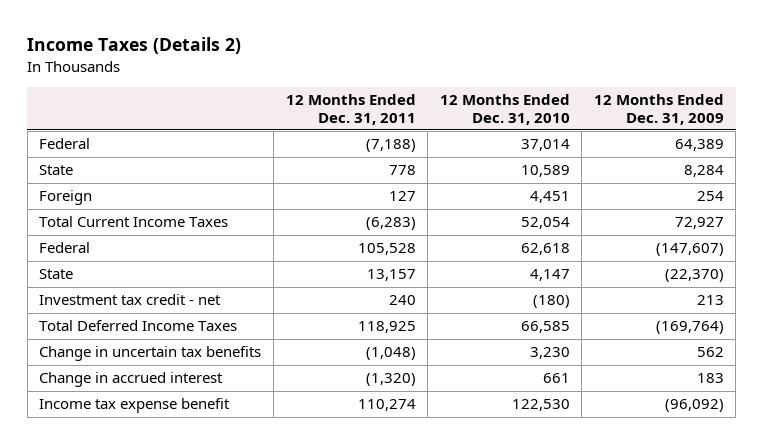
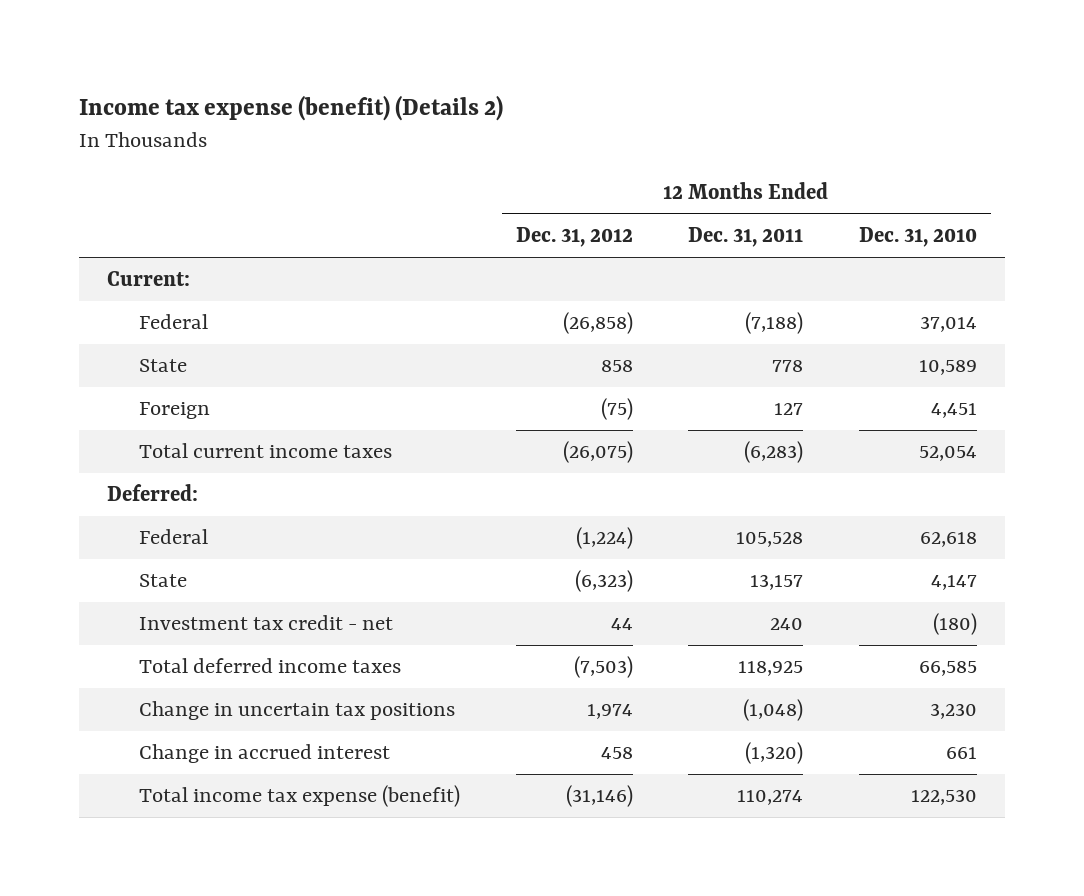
- Income Taxes (Details 2)
+ Income tax expense (benefit) (Details 2)
- | 12 Months Ended Dec. 31, 2011 | 12 Months Ended Dec. 31, 2010 | 12 Months Ended Dec. 31, 2009
+ | 12 Months Ended Dec. 31, 2012 | 12 Months Ended Dec. 31, 2011 | 12 Months Ended Dec. 31, 2010
+ Current:
- Total Current Income Taxes | (6,283) | 52,054 | 72,927
+ Total current income taxes | (26,075) | (6,283) | 52,054
+ Deferred:
- Total Deferred Income Taxes | 118,925 | 66,585 | (169,764)
- Change in uncertain tax benefits | (1,048) | 3,230 | 562
+ Total deferred income taxes | (7,503) | 118,925 | 66,585
+ Change in uncertain tax positions | 1,974 | (1,048) | 3,230
- Income tax expense benefit | 110,274 | 122,530 | (96,092)
+ Total income tax expense (benefit) | (31,146) | 110,274 | 122,530

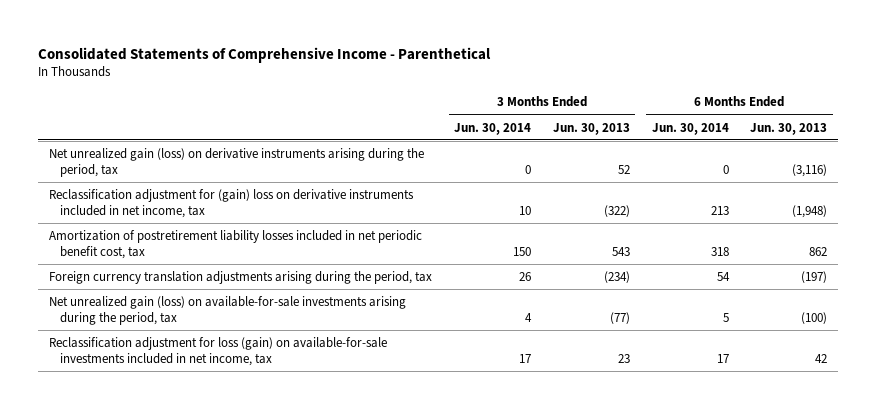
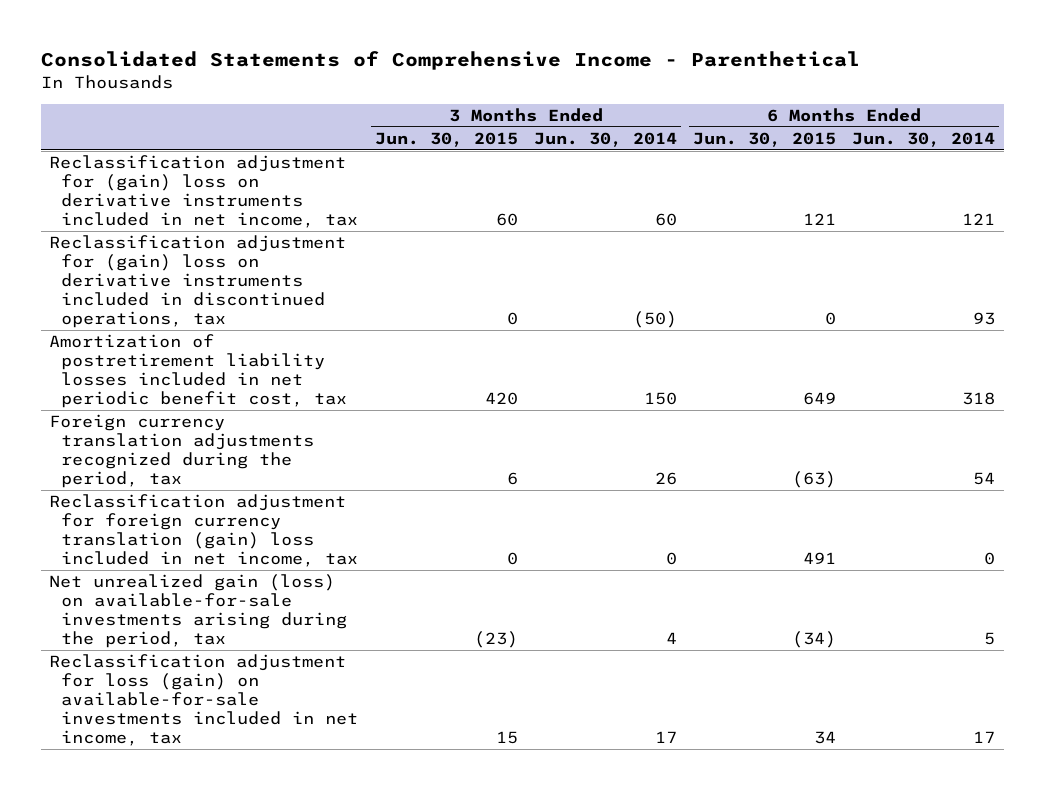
- | 3 Months Ended Jun. 30, 2014 | 3 Months Ended Jun. 30, 2013 | 6 Months Ended Jun. 30, 2014 | 6 Months Ended Jun. 30, 2013
+ | 3 Months Ended Jun. 30, 2015 | 3 Months Ended Jun. 30, 2014 | 6 Months Ended Jun. 30, 2015 | 6 Months Ended Jun. 30, 2014
- Net unrealized gain (loss) on derivative instruments arising during the period, tax | 0 | 52 | 0 | (3,116)
- Reclassification adjustment for (gain) loss on derivative instruments included in net income, tax | 10 | (322) | 213 | (1,948)
+ Reclassification adjustment for (gain) loss on derivative instruments included in net income, tax | 60 | 60 | 121 | 121
+ Reclassification adjustment for (gain) loss on derivative instruments included in discontinued operations, tax | 0 | (50) | 0 | 93
- Foreign currency translation adjustments arising during the period, tax | 26 | (234) | 54 | (197)
+ Foreign currency translation adjustments recognized during the period, tax | 6 | 26 | (63) | 54
+ Reclassification adjustment for foreign currency translation (gain) loss included in net income, tax | 0 | 0 | 491 | 0

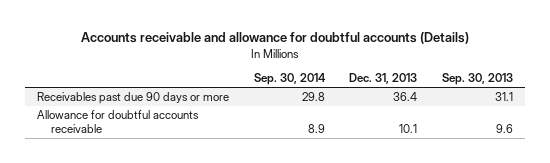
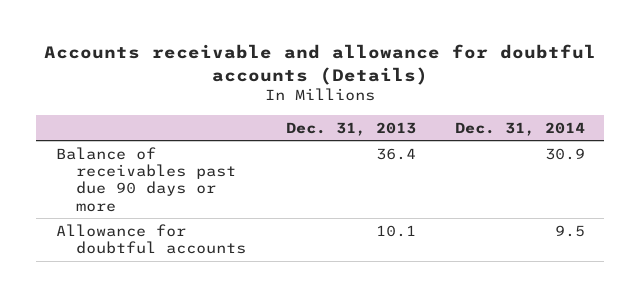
- | Sep. 30, 2014 | Dec. 31, 2013 | Sep. 30, 2013
+ | Dec. 31, 2013 | Dec. 31, 2014
- Receivables past due 90 days or more | 29.8 | 36.4 | 31.1
- Allowance for doubtful accounts receivable | 8.9 | 10.1 | 9.6
+ Balance of receivables past due 90 days or more | 36.4 | 30.9
+ Allowance for doubtful accounts | 10.1 | 9.5

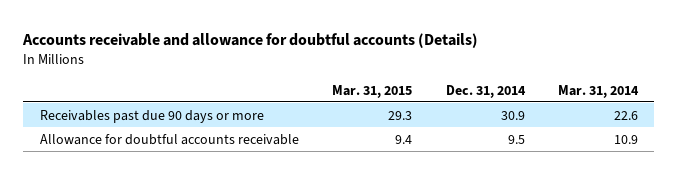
- | Dec. 31, 2013 | Dec. 31, 2014
+ | Mar. 31, 2015 | Dec. 31, 2014 | Mar. 31, 2014
- Balance of receivables past due 90 days or more | 36.4 | 30.9
- Allowance for doubtful accounts | 10.1 | 9.5
+ Receivables past due 90 days or more | 29.3 | 30.9 | 22.6
+ Allowance for doubtful accounts receivable | 9.4 | 9.5 | 10.9

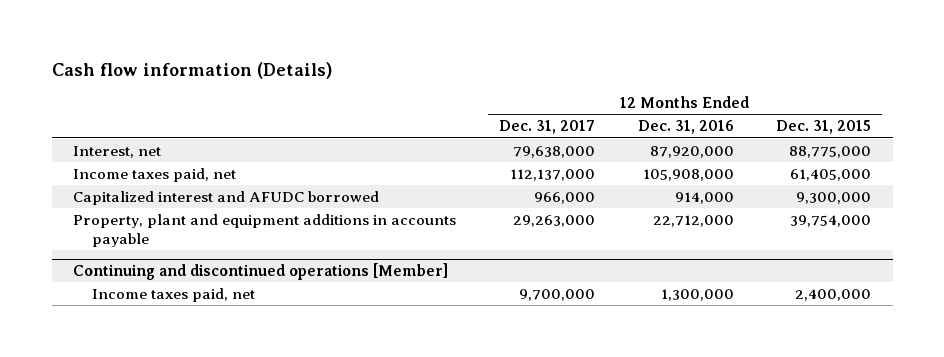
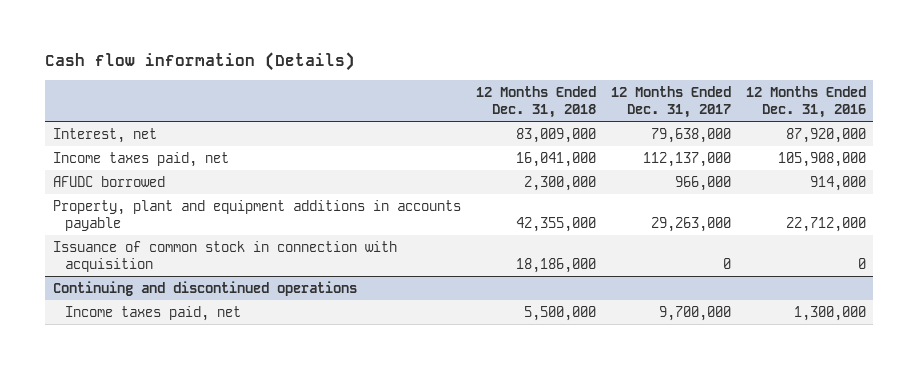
- | 12 Months Ended Dec. 31, 2017 | 12 Months Ended Dec. 31, 2016 | 12 Months Ended Dec. 31, 2015
+ | 12 Months Ended Dec. 31, 2018 | 12 Months Ended Dec. 31, 2017 | 12 Months Ended Dec. 31, 2016
- Capitalized interest and AFUDC borrowed | 966,000 | 914,000 | 9,300,000
+ AFUDC borrowed | 2,300,000 | 966,000 | 914,000
- Continuing and discontinued operations [Member]
+ Issuance of common stock in connection with acquisition | 18,186,000 | 0 | 0
+ Continuing and discontinued operations

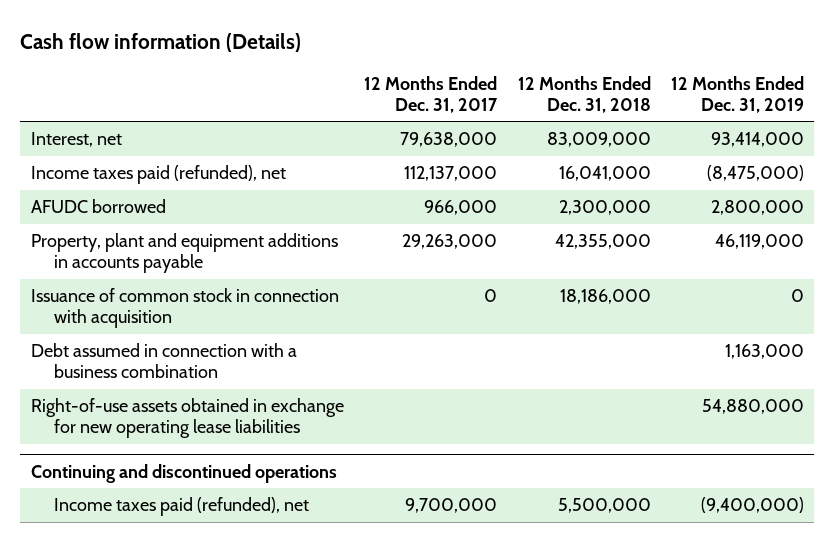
- | 12 Months Ended Dec. 31, 2018 | 12 Months Ended Dec. 31, 2017 | 12 Months Ended Dec. 31, 2016
+ | 12 Months Ended Dec. 31, 2017 | 12 Months Ended Dec. 31, 2018 | 12 Months Ended Dec. 31, 2019
- Income taxes paid, net | 16,041,000 | 112,137,000 | 105,908,000
+ Income taxes paid (refunded), net | 112,137,000 | 16,041,000 | (8,475,000)
+ Debt assumed in connection with a business combination | | | 1,163,000
+ Right-of-use assets obtained in exchange for new operating lease liabilities | | | 54,880,000
@ Continuing and discontinued operations
- Income taxes paid, net | 5,500,000 | 9,700,000 | 1,300,000
+ Income taxes paid (refunded), net | 9,700,000 | 5,500,000 | (9,400,000)

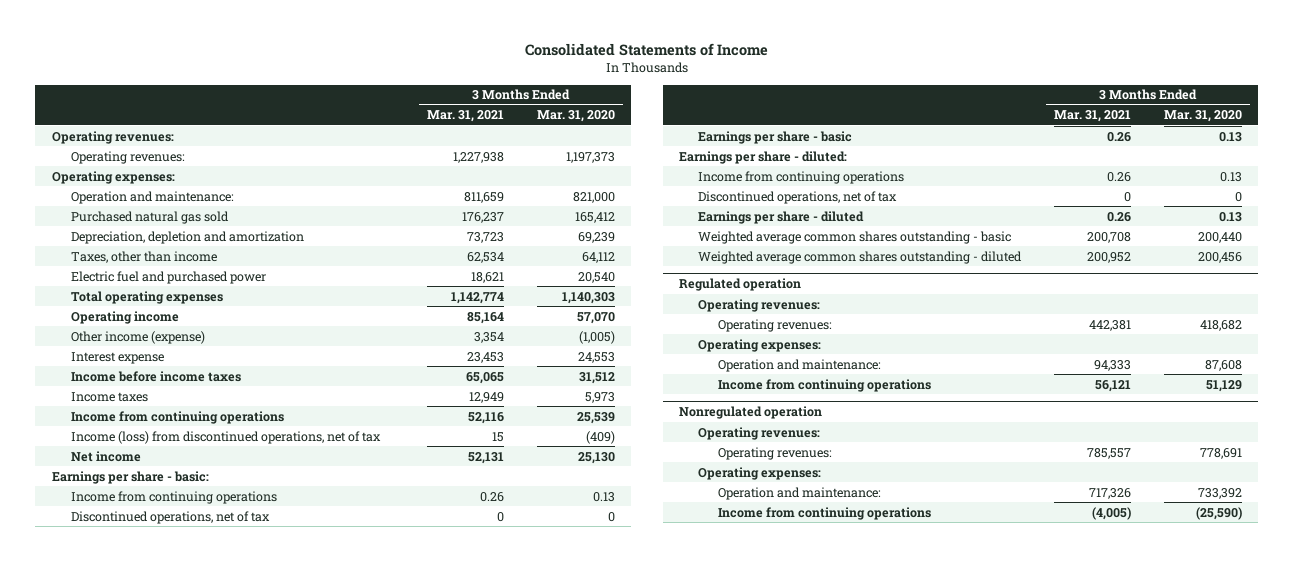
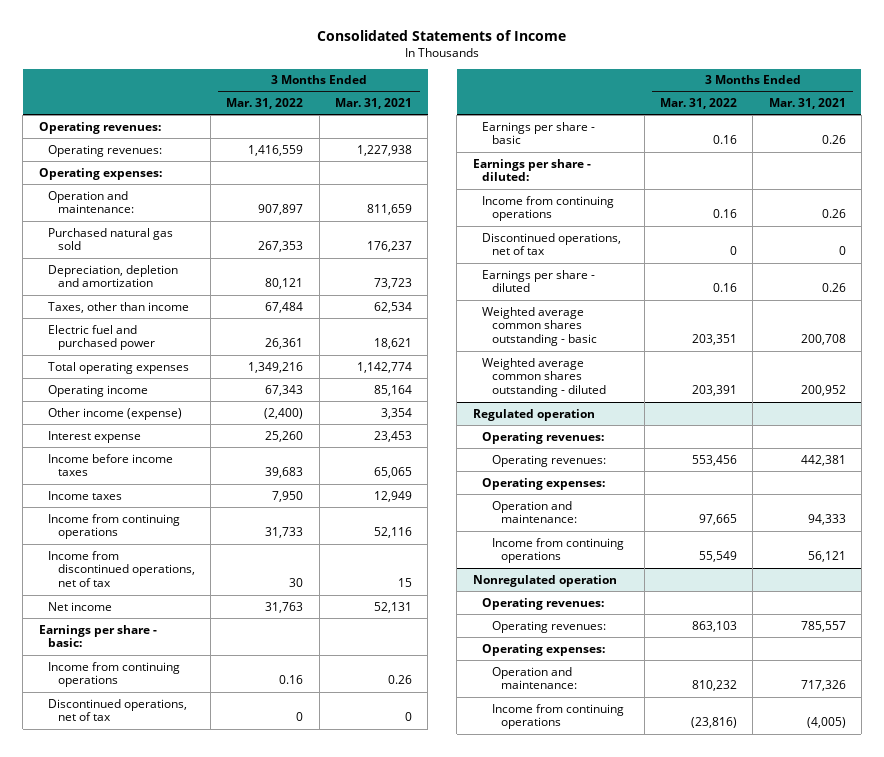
- | 3 Months Ended Mar. 31, 2021 | 3 Months Ended Mar. 31, 2020
+ | 3 Months Ended Mar. 31, 2022 | 3 Months Ended Mar. 31, 2021
- Income (loss) from discontinued operations, net of tax | 15 | (409)
+ Income from discontinued operations, net of tax | 30 | 15

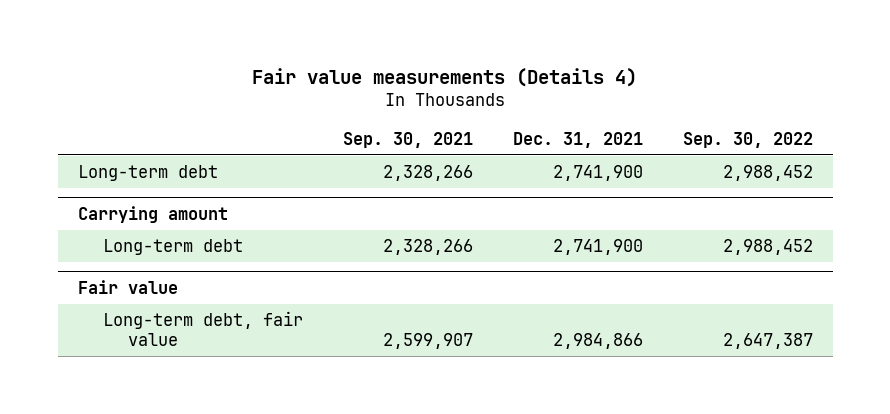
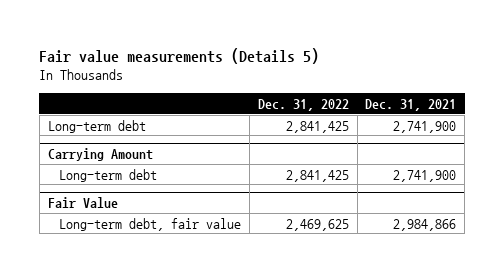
- Fair value measurements (Details 4)
+ Fair value measurements (Details 5)
- | Sep. 30, 2021 | Dec. 31, 2021 | Sep. 30, 2022
+ | Dec. 31, 2022 | Dec. 31, 2021
- Carrying amount
+ Carrying Amount
- Fair value
+ Fair Value

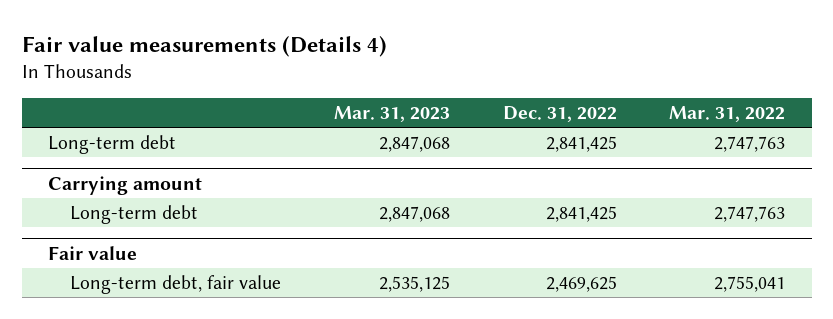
- Fair value measurements (Details 5)
+ Fair value measurements (Details 4)
- | Dec. 31, 2022 | Dec. 31, 2021
+ | Mar. 31, 2023 | Dec. 31, 2022 | Mar. 31, 2022
- Carrying Amount
+ Carrying amount
- Fair Value
+ Fair value

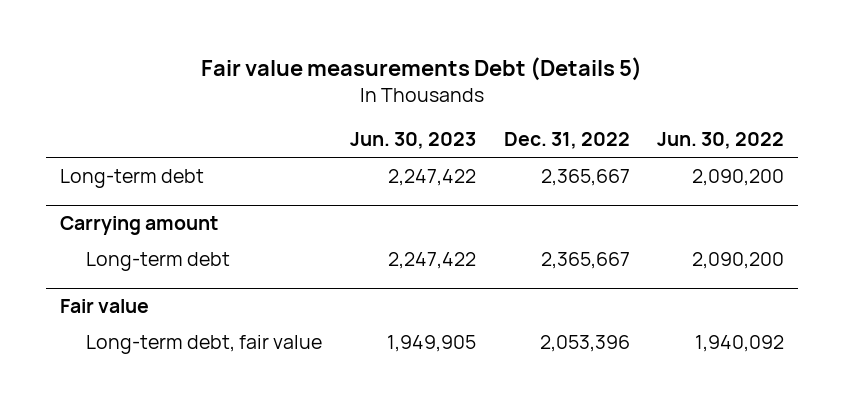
- Fair value measurements (Details 4)
+ Fair value measurements Debt (Details 5)
- | Mar. 31, 2023 | Dec. 31, 2022 | Mar. 31, 2022
+ | Jun. 30, 2023 | Dec. 31, 2022 | Jun. 30, 2022
- Long-term debt | 2,847,068 | 2,841,425 | 2,747,763
+ Long-term debt | 2,247,422 | 2,365,667 | 2,090,200
@ Carrying amount
- Long-term debt | 2,847,068 | 2,841,425 | 2,747,763
+ Long-term debt | 2,247,422 | 2,365,667 | 2,090,200
@ Fair value
- Long-term debt, fair value | 2,535,125 | 2,469,625 | 2,755,041
+ Long-term debt, fair value | 1,949,905 | 2,053,396 | 1,940,092

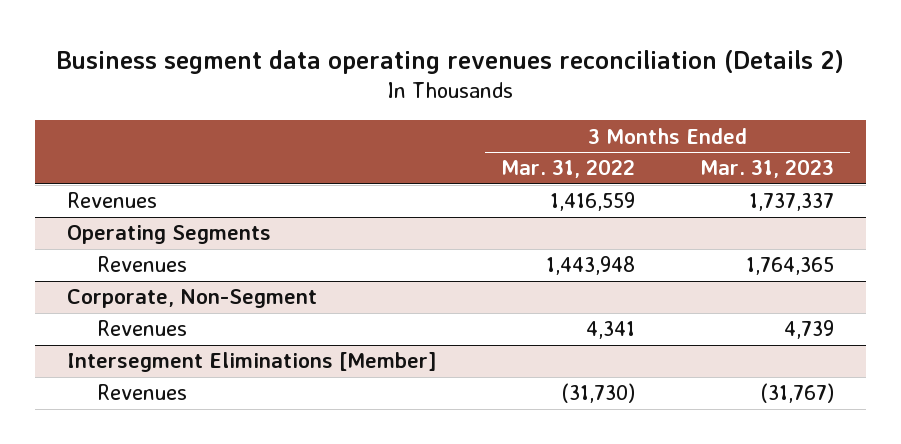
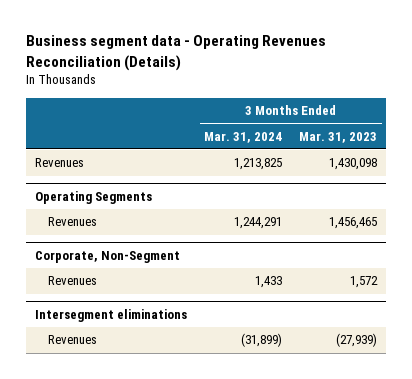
- Business segment data operating revenues reconciliation (Details 2)
+ Business segment data - Operating Revenues Reconciliation (Details)
- | 3 Months Ended Mar. 31, 2022 | 3 Months Ended Mar. 31, 2023
+ | 3 Months Ended Mar. 31, 2024 | 3 Months Ended Mar. 31, 2023
- Revenues | 1,416,559 | 1,737,337
+ Revenues | 1,213,825 | 1,430,098
@ Operating Segments
- Revenues | 1,443,948 | 1,764,365
+ Revenues | 1,244,291 | 1,456,465
@ Corporate, Non-Segment
- Revenues | 4,341 | 4,739
- Intersegment Eliminations [Member]
- Revenues | (31,730) | (31,767)
@ Corporate, Non-Segment
+ Revenues | 1,433 | 1,572
+ Intersegment eliminations
+ Revenues | (31,899) | (27,939)

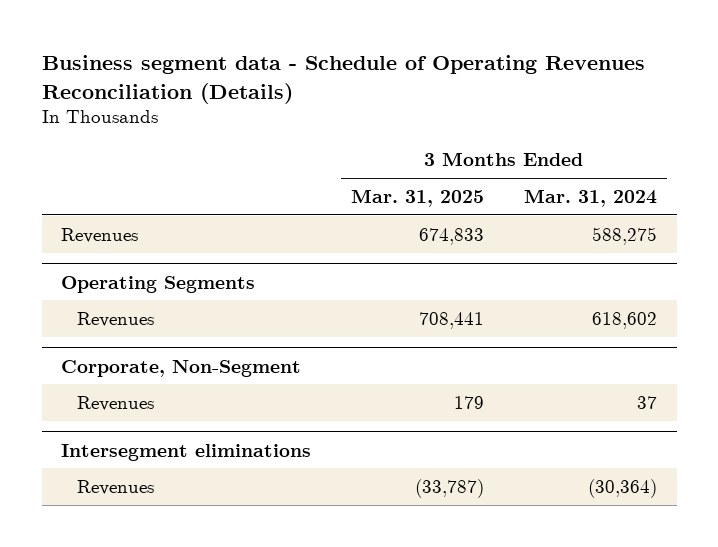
- Business segment data - Operating Revenues Reconciliation (Details)
+ Business segment data - Schedule of Operating Revenues Reconciliation (Details)
- | 3 Months Ended Mar. 31, 2024 | 3 Months Ended Mar. 31, 2023
+ | 3 Months Ended Mar. 31, 2025 | 3 Months Ended Mar. 31, 2024
- Revenues | 1,213,825 | 1,430,098
+ Revenues | 674,833 | 588,275
@ Operating Segments
- Revenues | 1,244,291 | 1,456,465
+ Revenues | 708,441 | 618,602
@ Corporate, Non-Segment
- Revenues | 1,433 | 1,572
+ Revenues | 179 | 37
@ Intersegment eliminations
- Revenues | (31,899) | (27,939)
+ Revenues | (33,787) | (30,364)

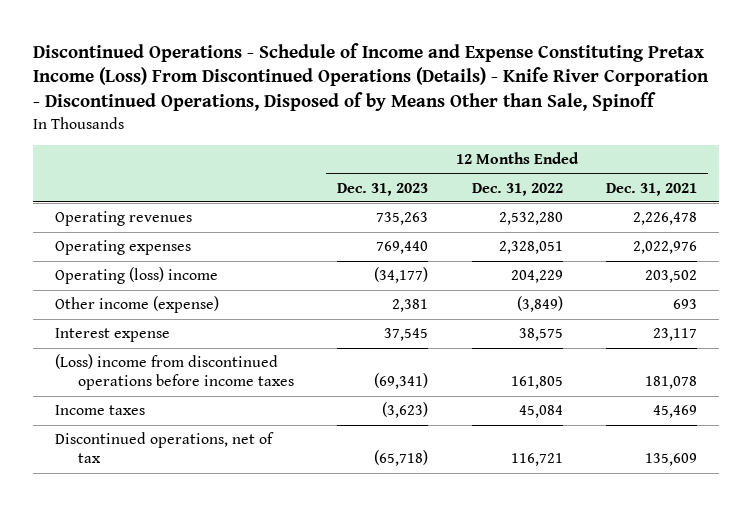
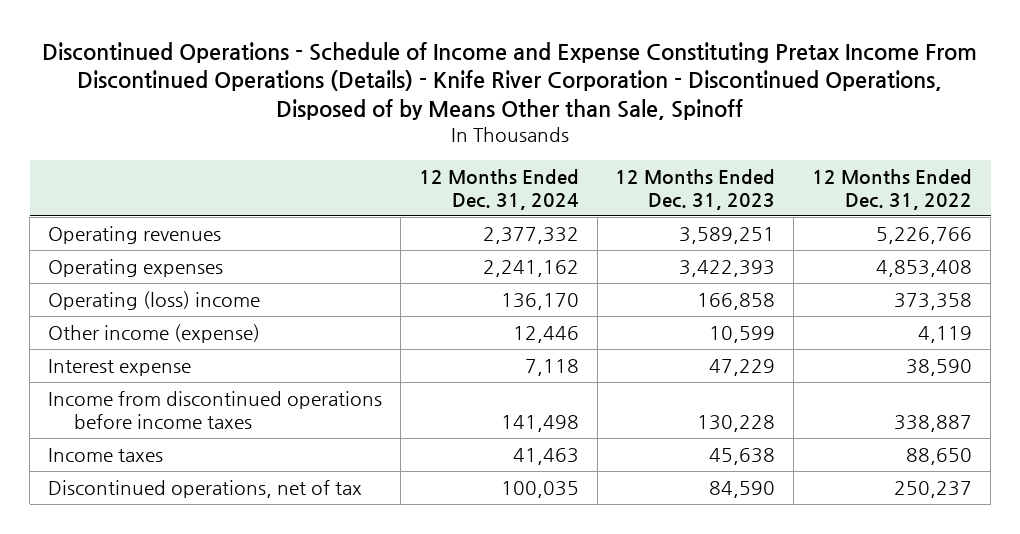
- Discontinued Operations - Schedule of Income and Expense Constituting Pretax Income (Loss) From Discontinued Operations (Details) - Knife River Corporation - Discontinued Operations, Disposed of by Means Other than Sale, Spinoff
+ Discontinued Operations - Schedule of Income and Expense Constituting Pretax Income From Discontinued Operations (Details) - Knife River Corporation - Discontinued Operations, Disposed of by Means Other than Sale, Spinoff
- | 12 Months Ended Dec. 31, 2023 | 12 Months Ended Dec. 31, 2022 | 12 Months Ended Dec. 31, 2021
+ | 12 Months Ended Dec. 31, 2024 | 12 Months Ended Dec. 31, 2023 | 12 Months Ended Dec. 31, 2022
- Operating revenues | 735,263 | 2,532,280 | 2,226,478
- Operating expenses | 769,440 | 2,328,051 | 2,022,976
- Operating (loss) income | (34,177) | 204,229 | 203,502
- Other income (expense) | 2,381 | (3,849) | 693
- Interest expense | 37,545 | 38,575 | 23,117
- (Loss) income from discontinued operations before income taxes | (69,341) | 161,805 | 181,078
- Income taxes | (3,623) | 45,084 | 45,469
- Discontinued operations, net of tax | (65,718) | 116,721 | 135,609
+ Operating revenues | 2,377,332 | 3,589,251 | 5,226,766
+ Operating expenses | 2,241,162 | 3,422,393 | 4,853,408
+ Operating (loss) income | 136,170 | 166,858 | 373,358
+ Other income (expense) | 12,446 | 10,599 | 4,119
+ Interest expense | 7,118 | 47,229 | 38,590
+ Income from discontinued operations before income taxes | 141,498 | 130,228 | 338,887
+ Income taxes | 41,463 | 45,638 | 88,650
+ Discontinued operations, net of tax | 100,035 | 84,590 | 250,237

